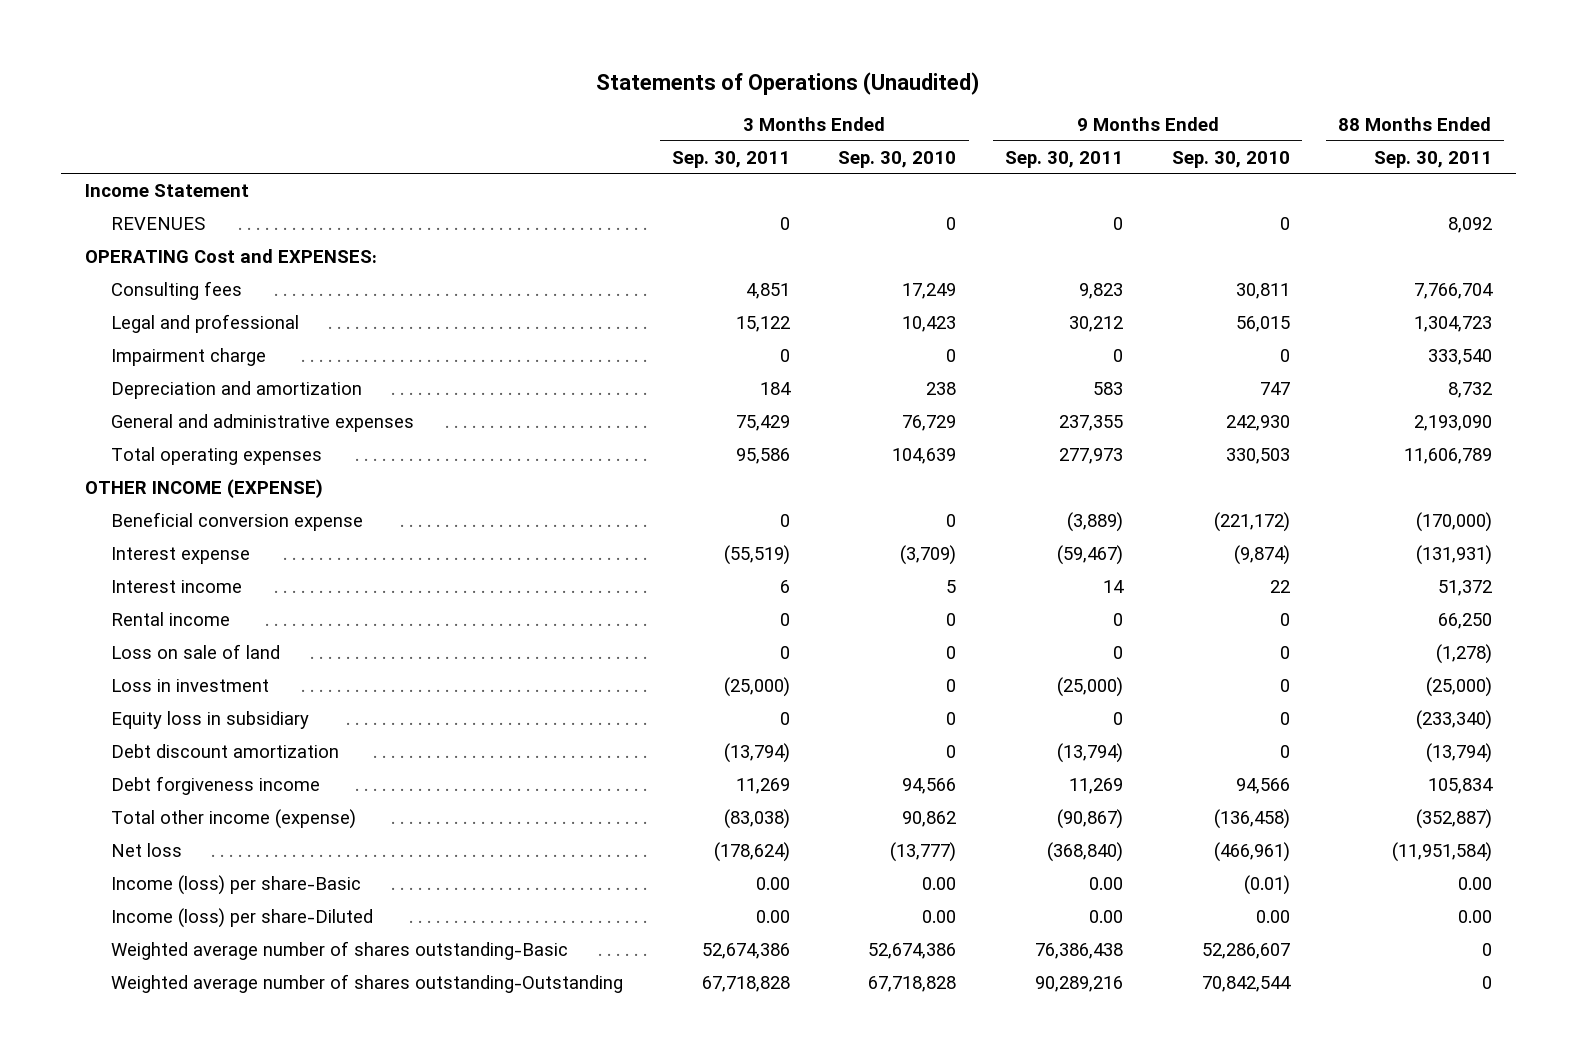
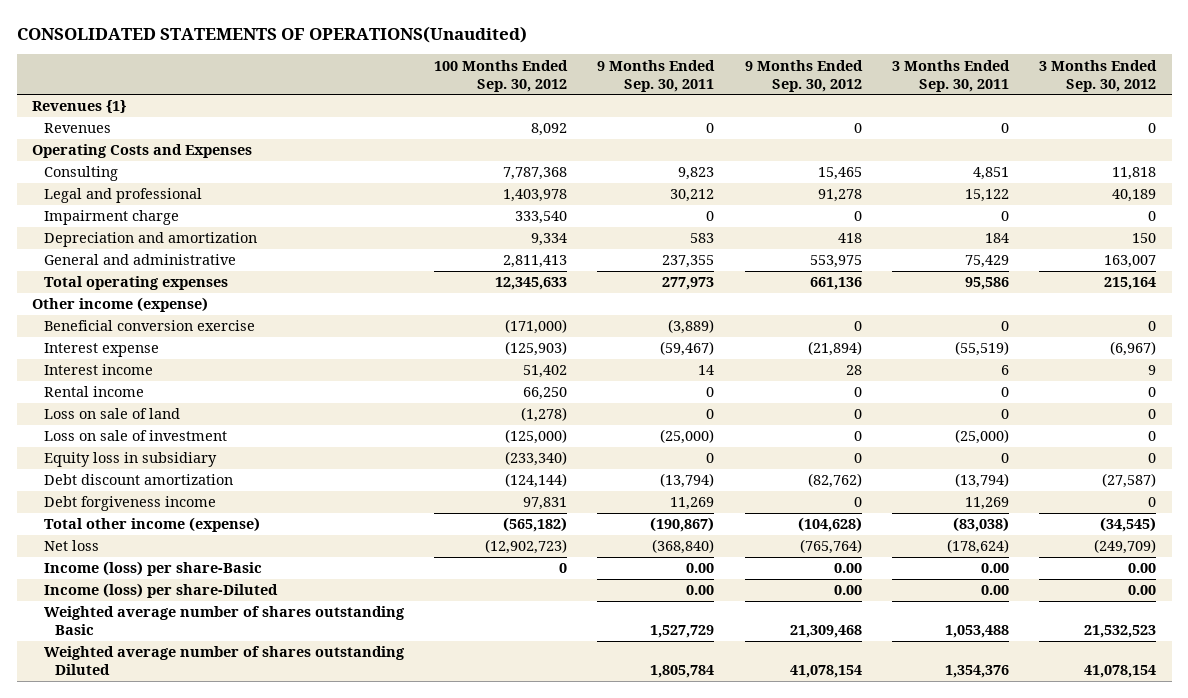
- Statements of Operations (Unaudited)
+ CONSOLIDATED STATEMENTS OF OPERATIONS(Unaudited)
- | 3 Months Ended Sep. 30, 2011 | 3 Months Ended Sep. 30, 2010 | 9 Months Ended Sep. 30, 2011 | 9 Months Ended Sep. 30, 2010 | 88 Months Ended Sep. 30, 2011
+ | 100 Months Ended Sep. 30, 2012 | 9 Months Ended Sep. 30, 2011 | 9 Months Ended Sep. 30, 2012 | 3 Months Ended Sep. 30, 2011 | 3 Months Ended Sep. 30, 2012
- Income Statement
- REVENUES | 0 | 0 | 0 | 0 | 8,092
- OPERATING Cost and EXPENSES:
- Consulting fees | 4,851 | 17,249 | 9,823 | 30,811 | 7,766,704
+ Revenues {1}
+ Revenues | 8,092 | 0 | 0 | 0 | 0
+ Operating Costs and Expenses
+ Consulting | 7,787,368 | 9,823 | 15,465 | 4,851 | 11,818
- General and administrative expenses | 75,429 | 76,729 | 237,355 | 242,930 | 2,193,090
+ General and administrative | 2,811,413 | 237,355 | 553,975 | 75,429 | 163,007
- OTHER INCOME (EXPENSE)
- Beneficial conversion expense | 0 | 0 | (3,889) | (221,172) | (170,000)
+ Other income (expense)
+ Beneficial conversion exercise | (171,000) | (3,889) | 0 | 0 | 0
- Loss in investment | (25,000) | 0 | (25,000) | 0 | (25,000)
+ Loss on sale of investment | (125,000) | (25,000) | 0 | (25,000) | 0
- Total other income (expense) | (83,038) | 90,862 | (90,867) | (136,458) | (352,887)
+ Total other income (expense) | (565,182) | (190,867) | (104,628) | (83,038) | (34,545)
- Weighted average number of shares outstanding-Basic | 52,674,386 | 52,674,386 | 76,386,438 | 52,286,607 | 0
- Weighted average number of shares outstanding-Outstanding | 67,718,828 | 67,718,828 | 90,289,216 | 70,842,544 | 0
+ Weighted average number of shares outstanding Basic | | 1,527,729 | 21,309,468 | 1,053,488 | 21,532,523
+ Weighted average number of shares outstanding Diluted | | 1,805,784 | 41,078,154 | 1,354,376 | 41,078,154

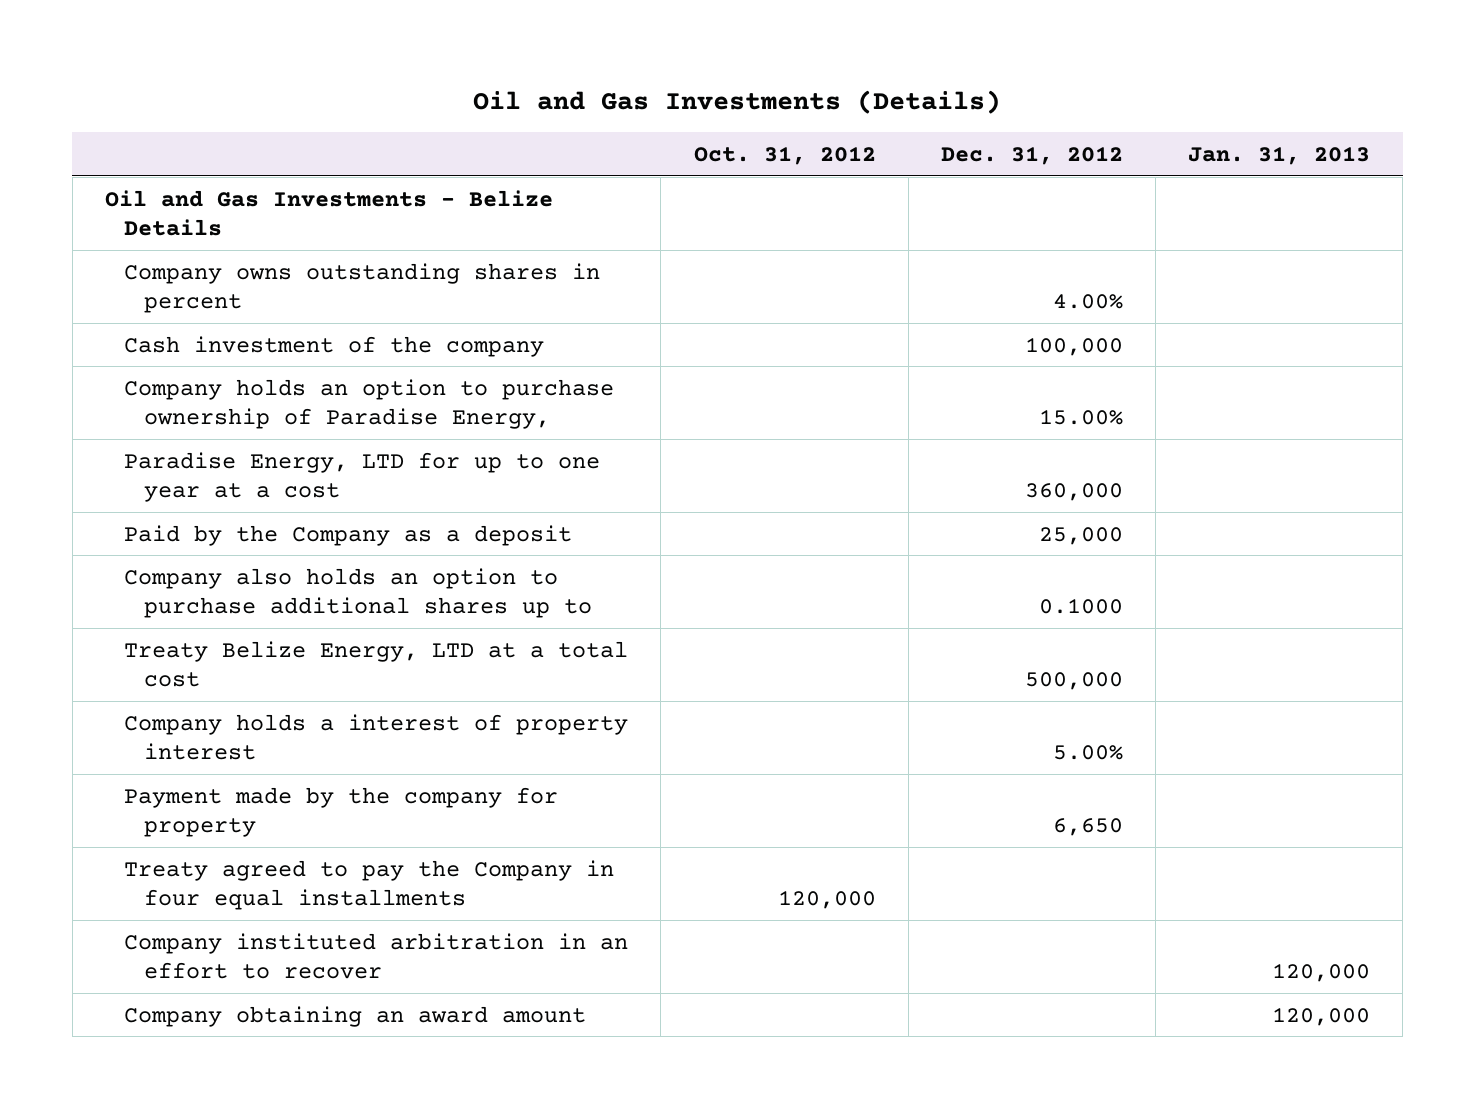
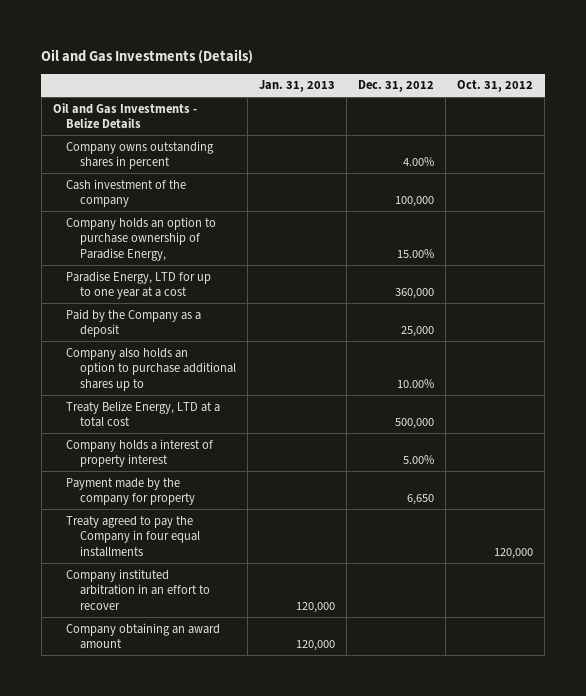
- | Oct. 31, 2012 | Dec. 31, 2012 | Jan. 31, 2013
+ | Jan. 31, 2013 | Dec. 31, 2012 | Oct. 31, 2012
- Company also holds an option to purchase additional shares up to | | 0.1000 |
+ Company also holds an option to purchase additional shares up to | | 10.00% |

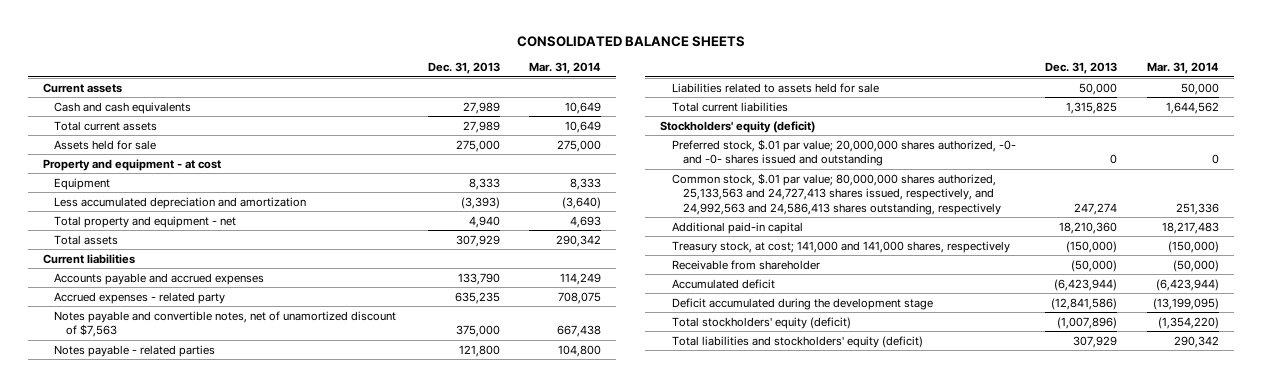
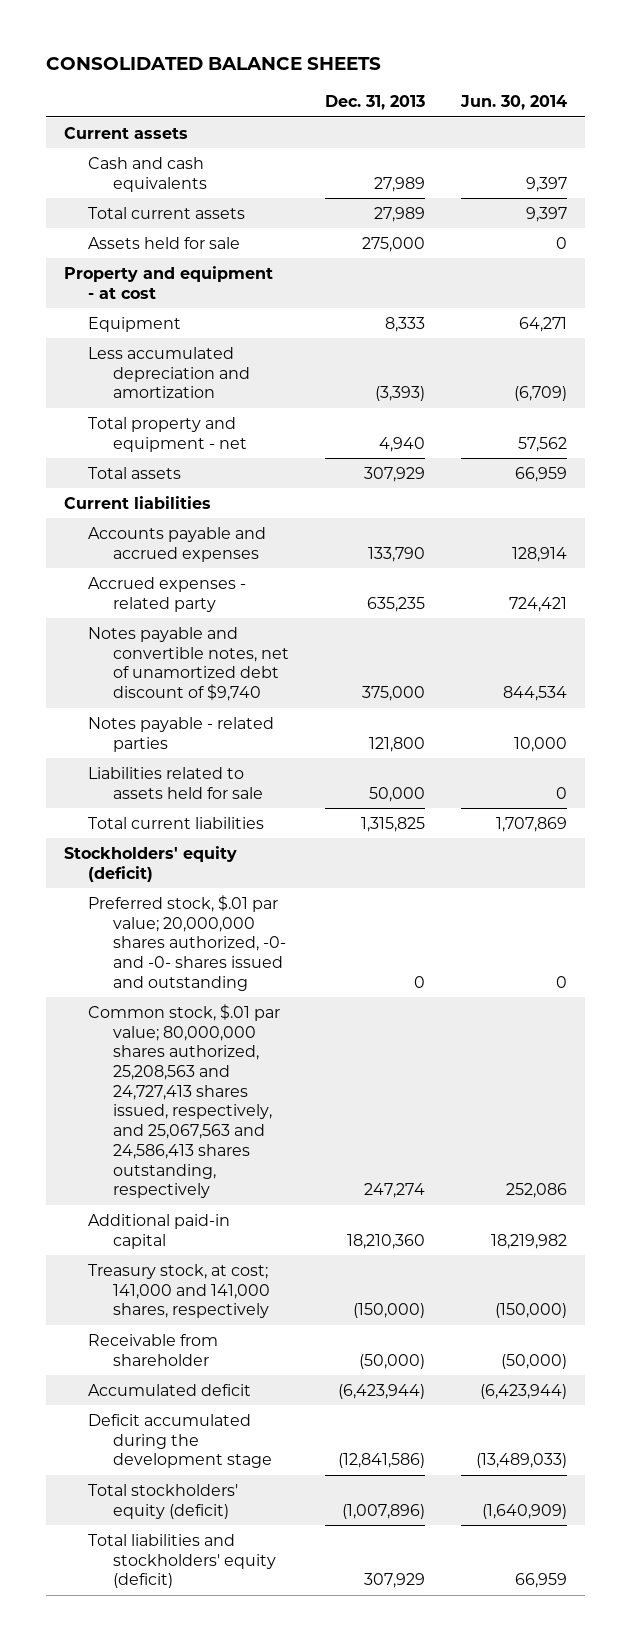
- | Dec. 31, 2013 | Mar. 31, 2014
+ | Dec. 31, 2013 | Jun. 30, 2014
- Notes payable and convertible notes, net of unamortized discount of $7,563 | 375,000 | 667,438
+ Notes payable and convertible notes, net of unamortized debt discount of $9,740 | 375,000 | 844,534
- Common stock, $.01 par value; 80,000,000 shares authorized, 25,133,563 and 24,727,413 shares issued, respectively, and 24,992,563 and 24,586,413 shares outstanding, respectively | 247,274 | 251,336
+ Common stock, $.01 par value; 80,000,000 shares authorized, 25,208,563 and 24,727,413 shares issued, respectively, and 25,067,563 and 24,586,413 shares outstanding, respectively | 247,274 | 252,086

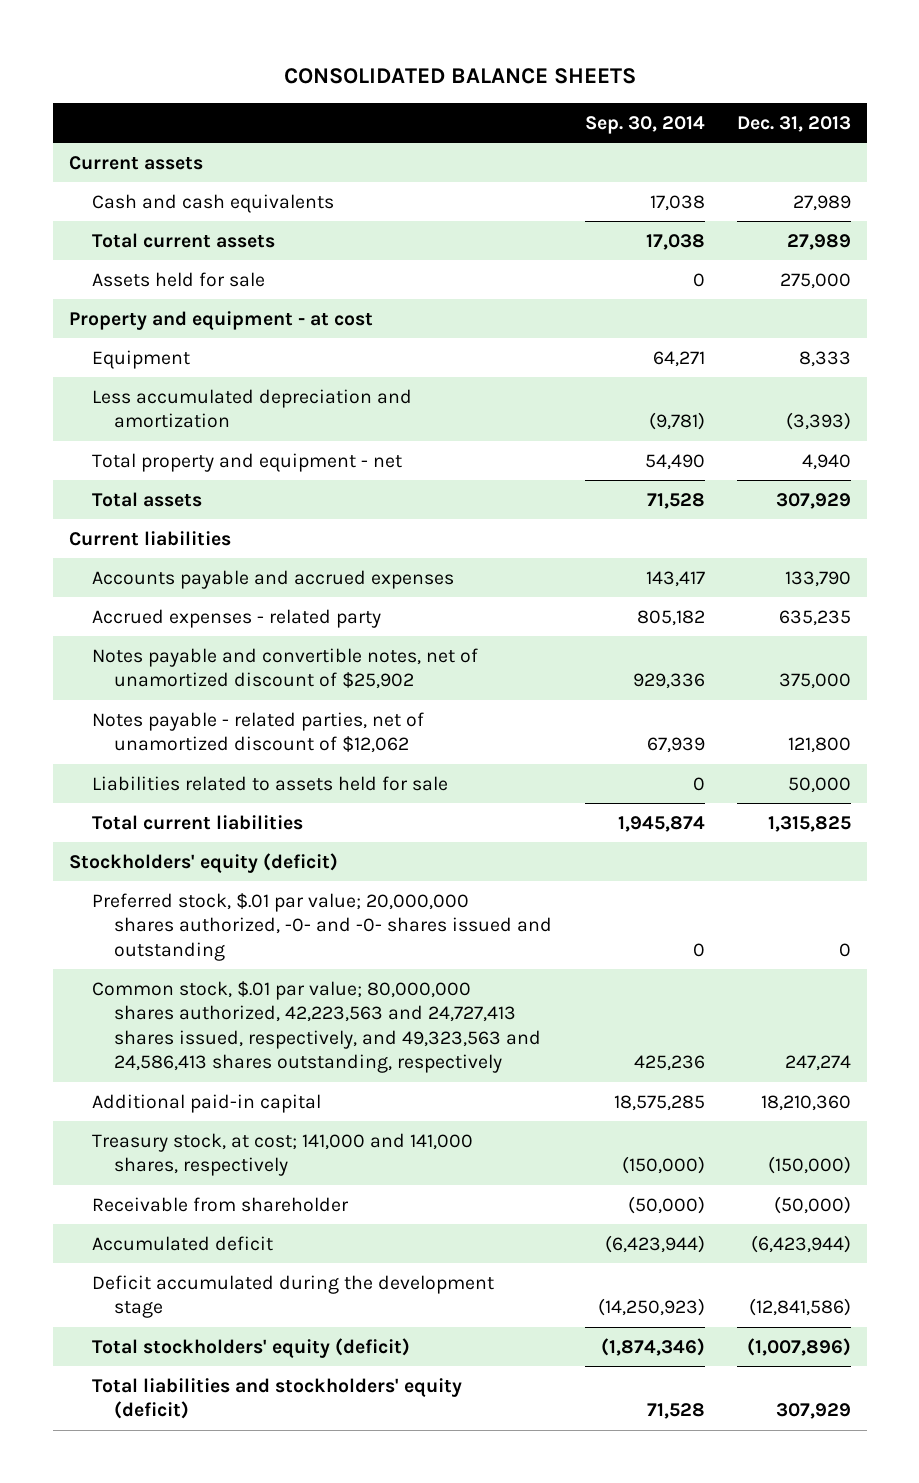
- | Dec. 31, 2013 | Jun. 30, 2014
+ | Sep. 30, 2014 | Dec. 31, 2013
- Notes payable and convertible notes, net of unamortized debt discount of $9,740 | 375,000 | 844,534
- Notes payable - related parties | 121,800 | 10,000
+ Notes payable and convertible notes, net of unamortized discount of $25,902 | 929,336 | 375,000
+ Notes payable - related parties, net of unamortized discount of $12,062 | 67,939 | 121,800
- Common stock, $.01 par value; 80,000,000 shares authorized, 25,208,563 and 24,727,413 shares issued, respectively, and 25,067,563 and 24,586,413 shares outstanding, respectively | 247,274 | 252,086
+ Common stock, $.01 par value; 80,000,000 shares authorized, 42,223,563 and 24,727,413 shares issued, respectively, and 49,323,563 and 24,586,413 shares outstanding, respectively | 425,236 | 247,274

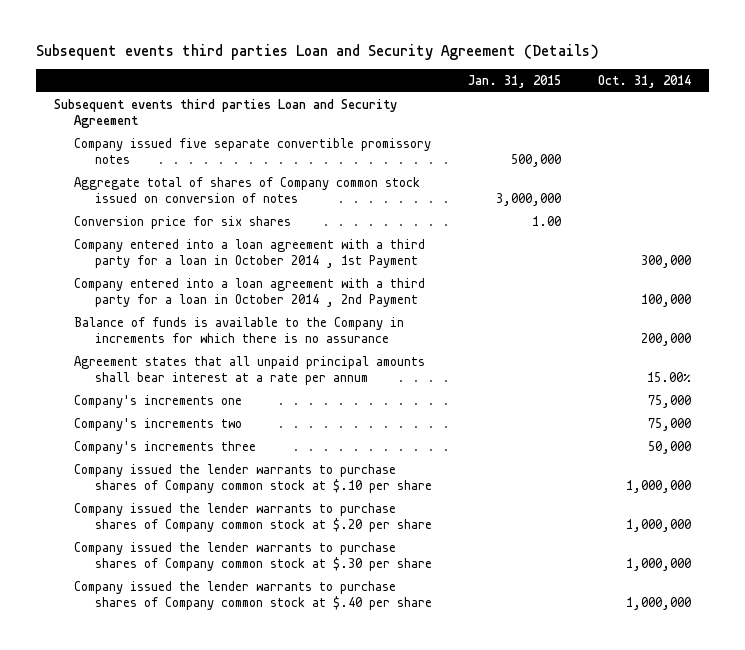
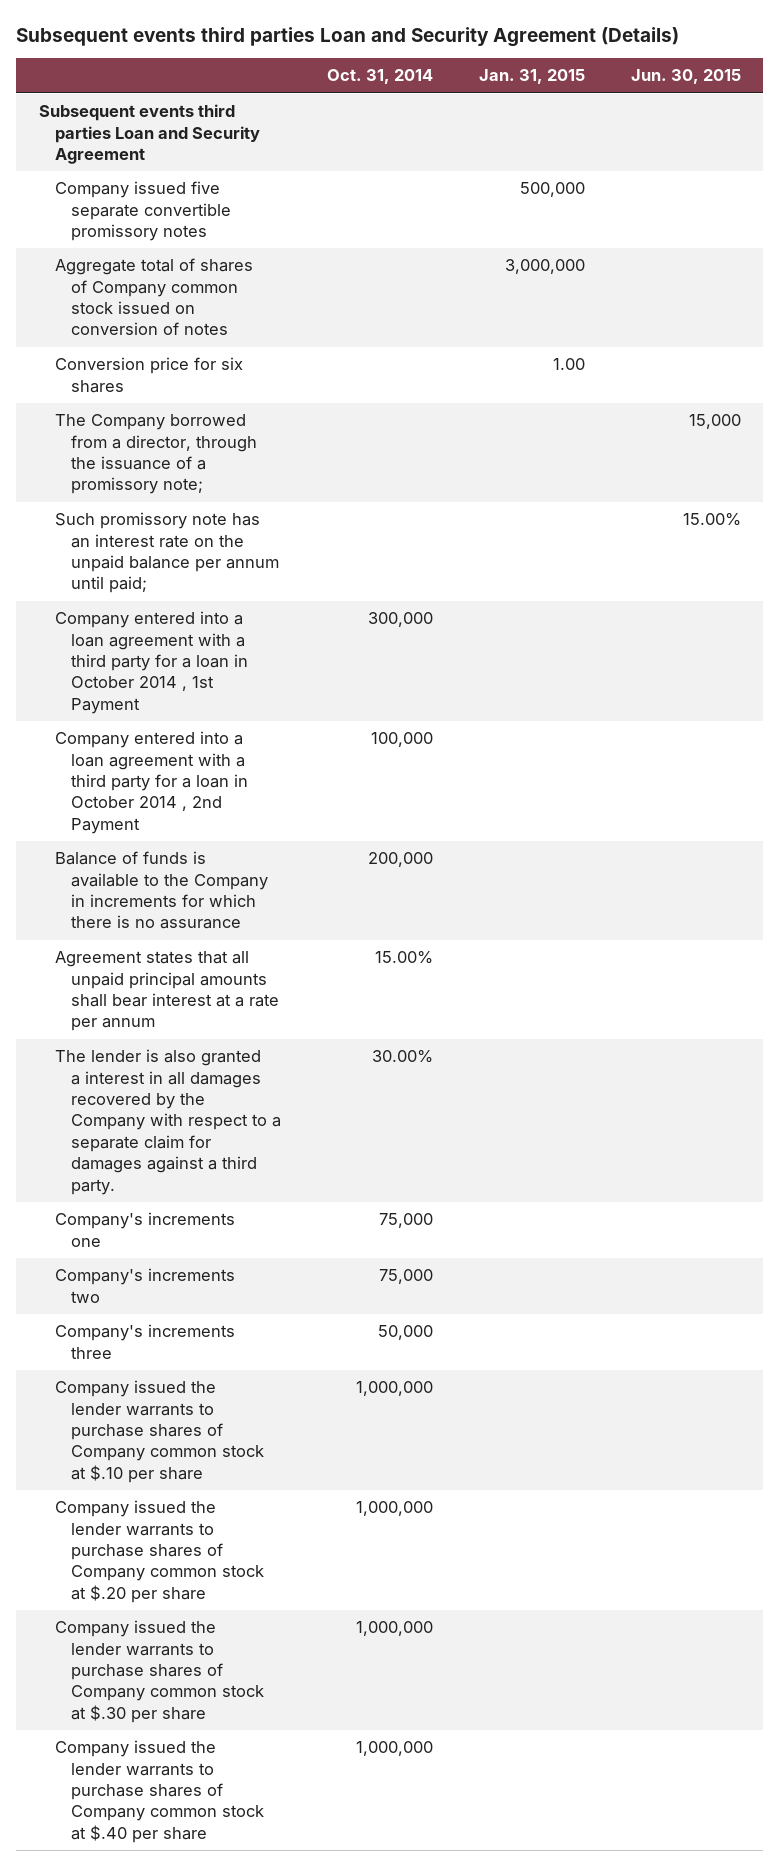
- | Jan. 31, 2015 | Oct. 31, 2014
+ | Oct. 31, 2014 | Jan. 31, 2015 | Jun. 30, 2015
+ The Company borrowed from a director, through the issuance of a promissory note; | | | 15,000
+ Such promissory note has an interest rate on the unpaid balance per annum until paid; | | | 15.00%
+ The lender is also granted a interest in all damages recovered by the Company with respect to a separate claim for damages against a third party. | 30.00% | |

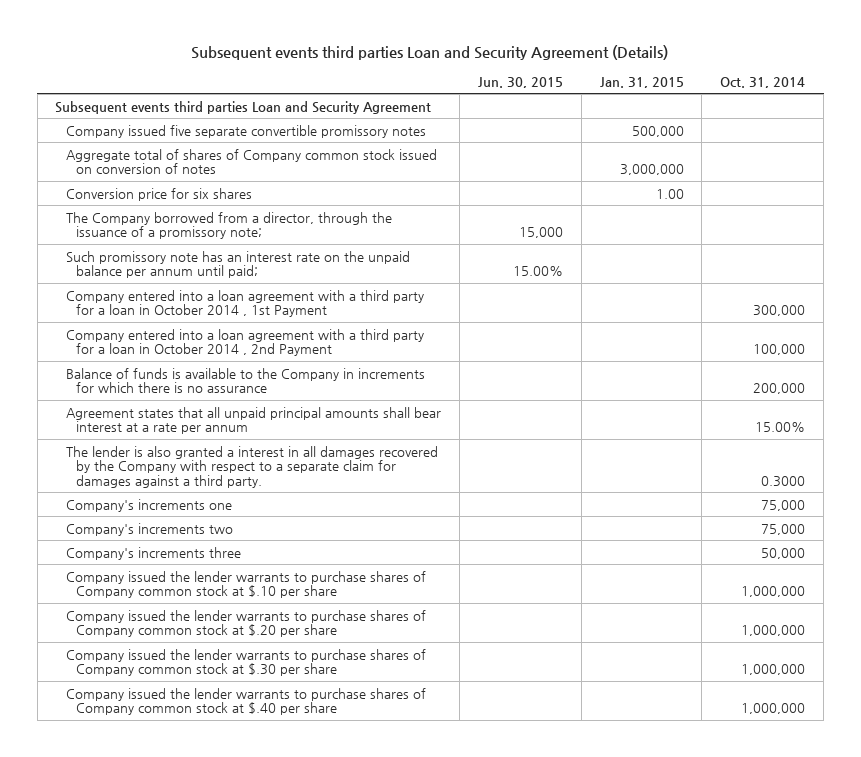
- | Oct. 31, 2014 | Jan. 31, 2015 | Jun. 30, 2015
+ | Jun. 30, 2015 | Jan. 31, 2015 | Oct. 31, 2014
- The lender is also granted a interest in all damages recovered by the Company with respect to a separate claim for damages against a third party. | 30.00% | |
+ The lender is also granted a interest in all damages recovered by the Company with respect to a separate claim for damages against a third party. | | | 0.3000

